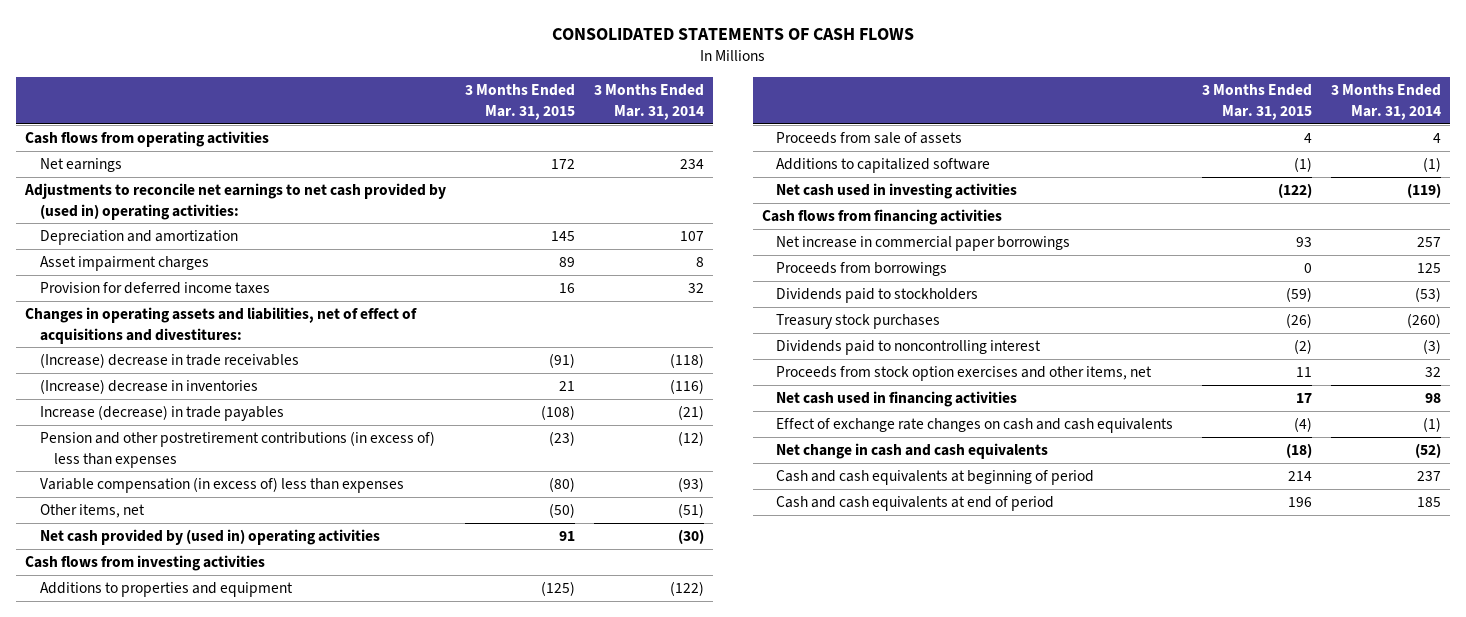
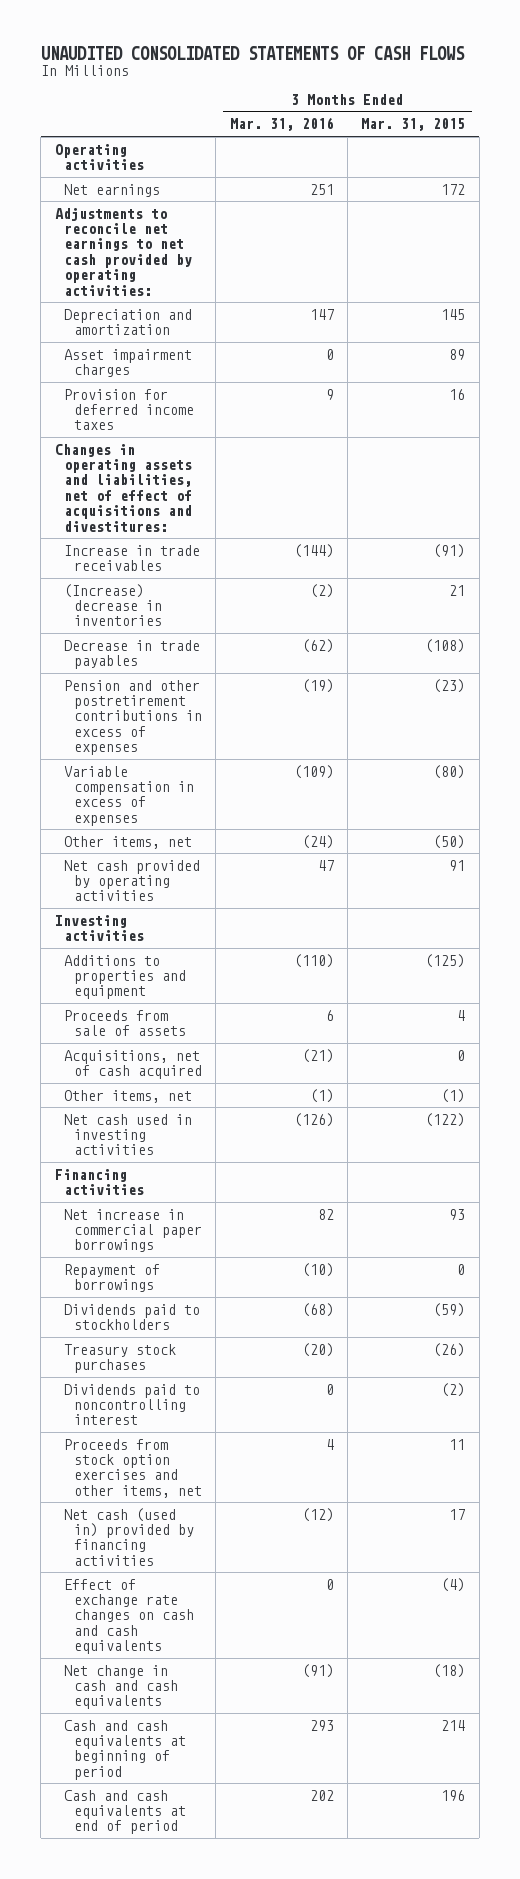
- CONSOLIDATED STATEMENTS OF CASH FLOWS
+ UNAUDITED CONSOLIDATED STATEMENTS OF CASH FLOWS
- | 3 Months Ended Mar. 31, 2015 | 3 Months Ended Mar. 31, 2014
+ | 3 Months Ended Mar. 31, 2016 | 3 Months Ended Mar. 31, 2015
- Cash flows from operating activities
+ Operating activities
- Adjustments to reconcile net earnings to net cash provided by (used in) operating activities:
+ Adjustments to reconcile net earnings to net cash provided by operating activities:
- (Increase) decrease in trade receivables | (91) | (118)
+ Increase in trade receivables | (144) | (91)
- Increase (decrease) in trade payables | (108) | (21)
- Pension and other postretirement contributions (in excess of) less than expenses | (23) | (12)
- Variable compensation (in excess of) less than expenses | (80) | (93)
+ Decrease in trade payables | (62) | (108)
+ Pension and other postretirement contributions in excess of expenses | (19) | (23)
+ Variable compensation in excess of expenses | (109) | (80)
- Net cash provided by (used in) operating activities | 91 | (30)
- Cash flows from investing activities
+ Net cash provided by operating activities | 47 | 91
+ Investing activities
- Additions to capitalized software | (1) | (1)
+ Acquisitions, net of cash acquired | (21) | 0
+ Other items, net | (1) | (1)
- Cash flows from financing activities
+ Financing activities
- Proceeds from borrowings | 0 | 125
+ Repayment of borrowings | (10) | 0
- Net cash used in financing activities | 17 | 98
+ Net cash (used in) provided by financing activities | (12) | 17

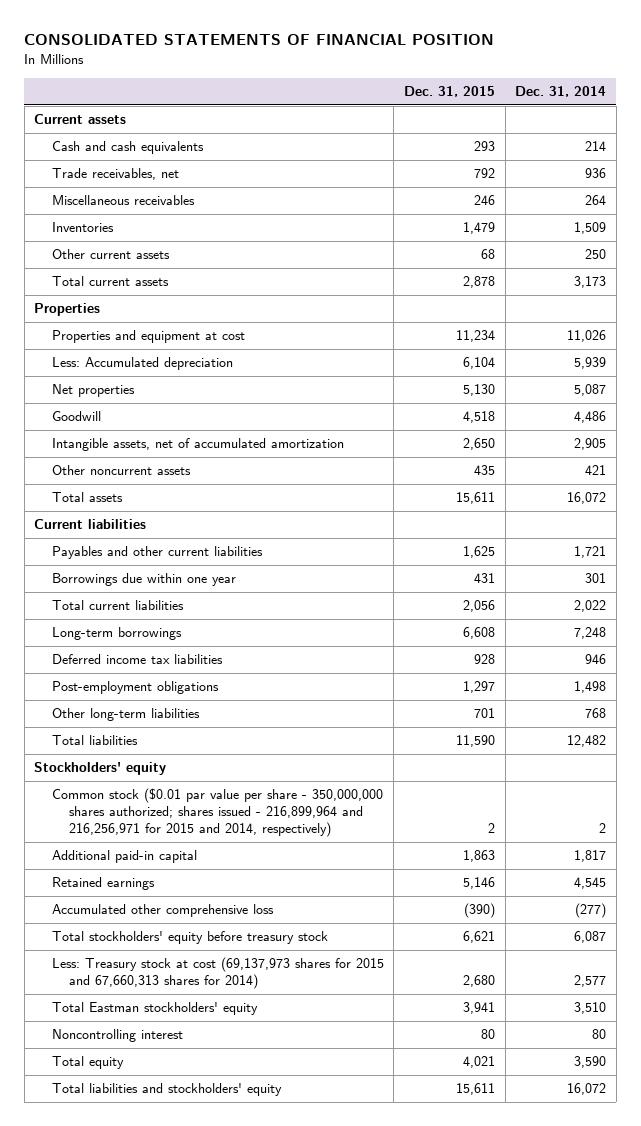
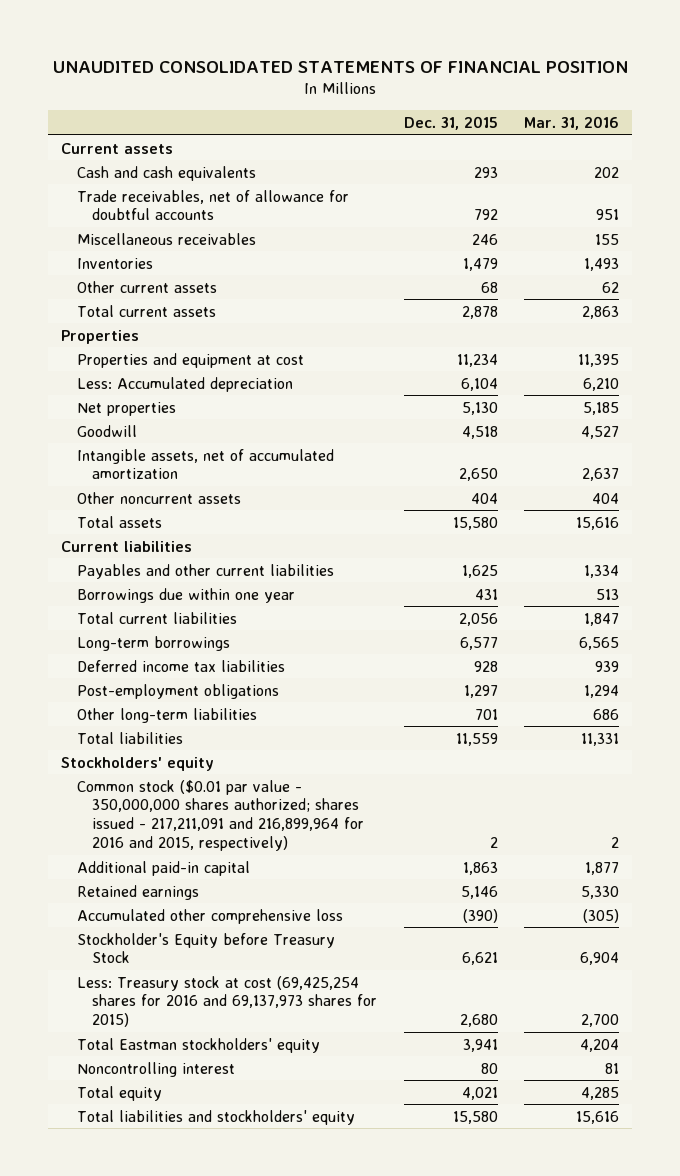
- CONSOLIDATED STATEMENTS OF FINANCIAL POSITION
+ UNAUDITED CONSOLIDATED STATEMENTS OF FINANCIAL POSITION
- | Dec. 31, 2015 | Dec. 31, 2014
+ | Dec. 31, 2015 | Mar. 31, 2016
- Trade receivables, net | 792 | 936
+ Trade receivables, net of allowance for doubtful accounts | 792 | 951
- Other noncurrent assets | 435 | 421
- Total assets | 15,611 | 16,072
+ Other noncurrent assets | 404 | 404
+ Total assets | 15,580 | 15,616
- Long-term borrowings | 6,608 | 7,248
+ Long-term borrowings | 6,577 | 6,565
- Total liabilities | 11,590 | 12,482
+ Total liabilities | 11,559 | 11,331
- Common stock ($0.01 par value per share - 350,000,000 shares authorized; shares issued - 216,899,964 and 216,256,971 for 2015 and 2014, respectively) | 2 | 2
+ Common stock ($0.01 par value - 350,000,000 shares authorized; shares issued - 217,211,091 and 216,899,964 for 2016 and 2015, respectively) | 2 | 2
- Total stockholders' equity before treasury stock | 6,621 | 6,087
- Less: Treasury stock at cost (69,137,973 shares for 2015 and 67,660,313 shares for 2014) | 2,680 | 2,577
+ Stockholder's Equity before Treasury Stock | 6,621 | 6,904
+ Less: Treasury stock at cost (69,425,254 shares for 2016 and 69,137,973 shares for 2015) | 2,680 | 2,700
- Total liabilities and stockholders' equity | 15,611 | 16,072
+ Total liabilities and stockholders' equity | 15,580 | 15,616

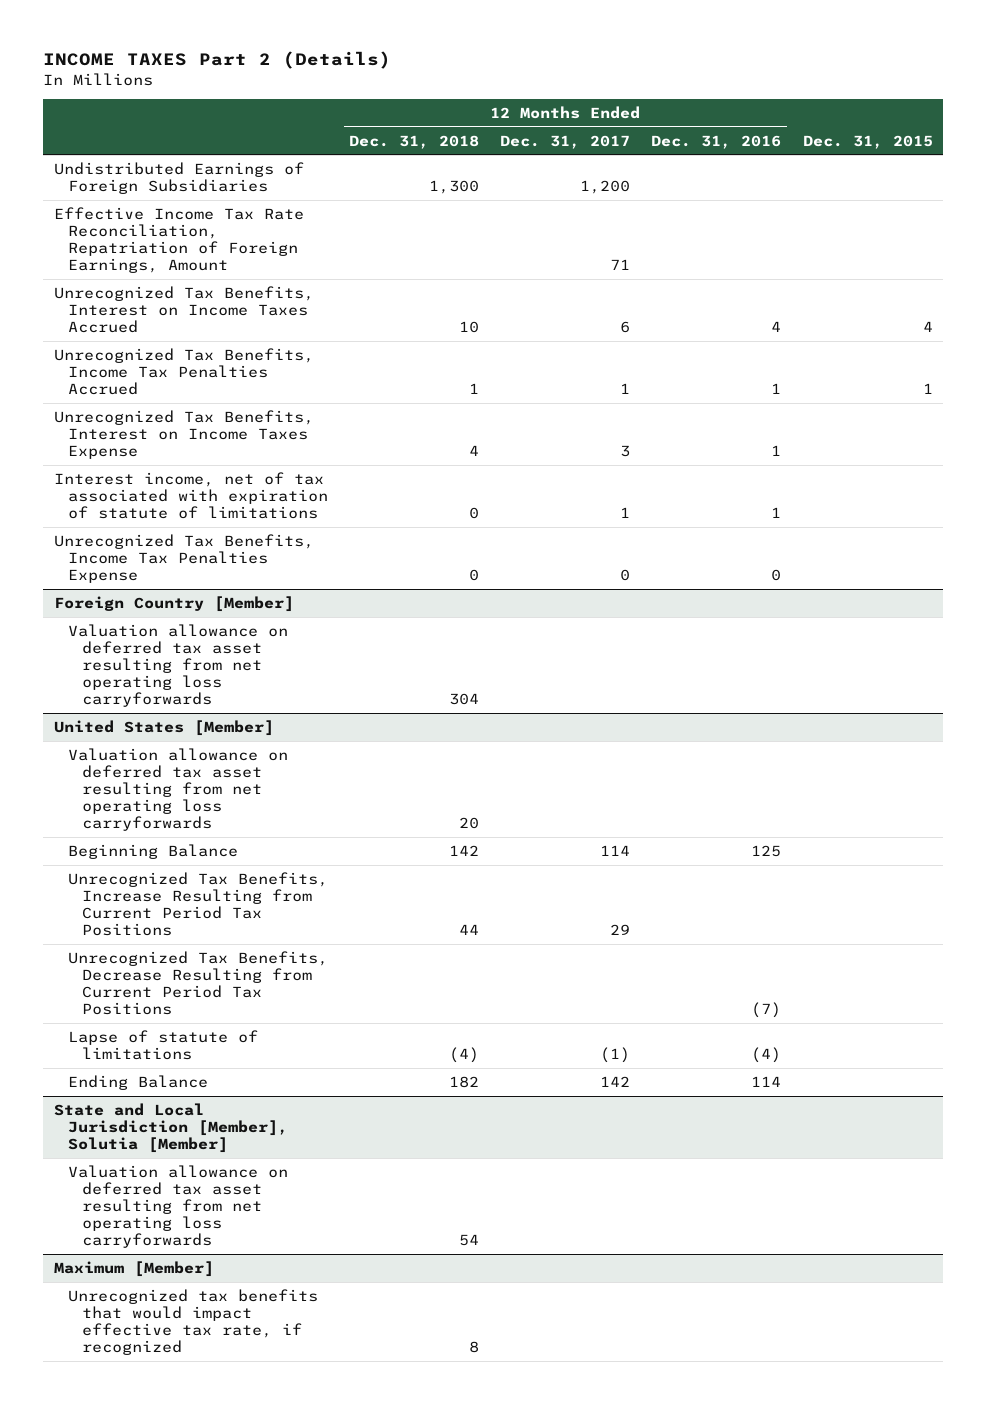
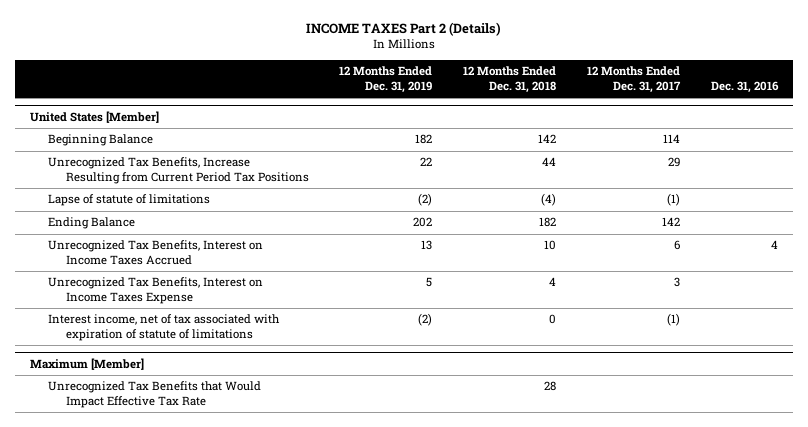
- | 12 Months Ended Dec. 31, 2018 | 12 Months Ended Dec. 31, 2017 | 12 Months Ended Dec. 31, 2016 | Dec. 31, 2015
+ | 12 Months Ended Dec. 31, 2019 | 12 Months Ended Dec. 31, 2018 | 12 Months Ended Dec. 31, 2017 | Dec. 31, 2016
- Undistributed Earnings of Foreign Subsidiaries | 1,300 | 1,200 | |
- Effective Income Tax Rate Reconciliation, Repatriation of Foreign Earnings, Amount | | 71 | |
- Unrecognized Tax Benefits, Interest on Income Taxes Accrued | 10 | 6 | 4 | 4
- Unrecognized Tax Benefits, Income Tax Penalties Accrued | 1 | 1 | 1 | 1
- Unrecognized Tax Benefits, Interest on Income Taxes Expense | 4 | 3 | 1 |
- Interest income, net of tax associated with expiration of statute of limitations | 0 | 1 | 1 |
- Unrecognized Tax Benefits, Income Tax Penalties Expense | 0 | 0 | 0 |
- Foreign Country [Member]
- Valuation allowance on deferred tax asset resulting from net operating loss carryforwards | 304 | | |
@ United States [Member]
- Valuation allowance on deferred tax asset resulting from net operating loss carryforwards | 20 | | |
- Unrecognized Tax Benefits, Decrease Resulting from Current Period Tax Positions | | | (7) |
- State and Local Jurisdiction [Member], Solutia [Member]
- Valuation allowance on deferred tax asset resulting from net operating loss carryforwards | 54 | | |
@ United States [Member]
+ Unrecognized Tax Benefits, Interest on Income Taxes Accrued | 13 | 10 | 6 | 4
+ Unrecognized Tax Benefits, Interest on Income Taxes Expense | 5 | 4 | 3 |
+ Interest income, net of tax associated with expiration of statute of limitations | (2) | 0 | (1) |
@ Maximum [Member]
- Unrecognized tax benefits that would impact effective tax rate, if recognized | 8 | | |
+ Unrecognized Tax Benefits that Would Impact Effective Tax Rate | | 28 | |

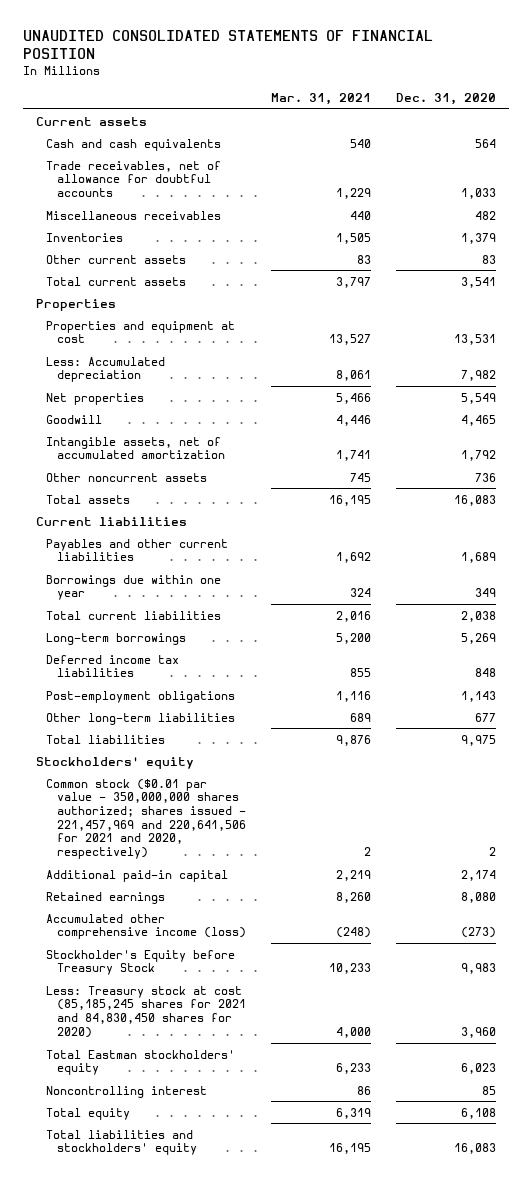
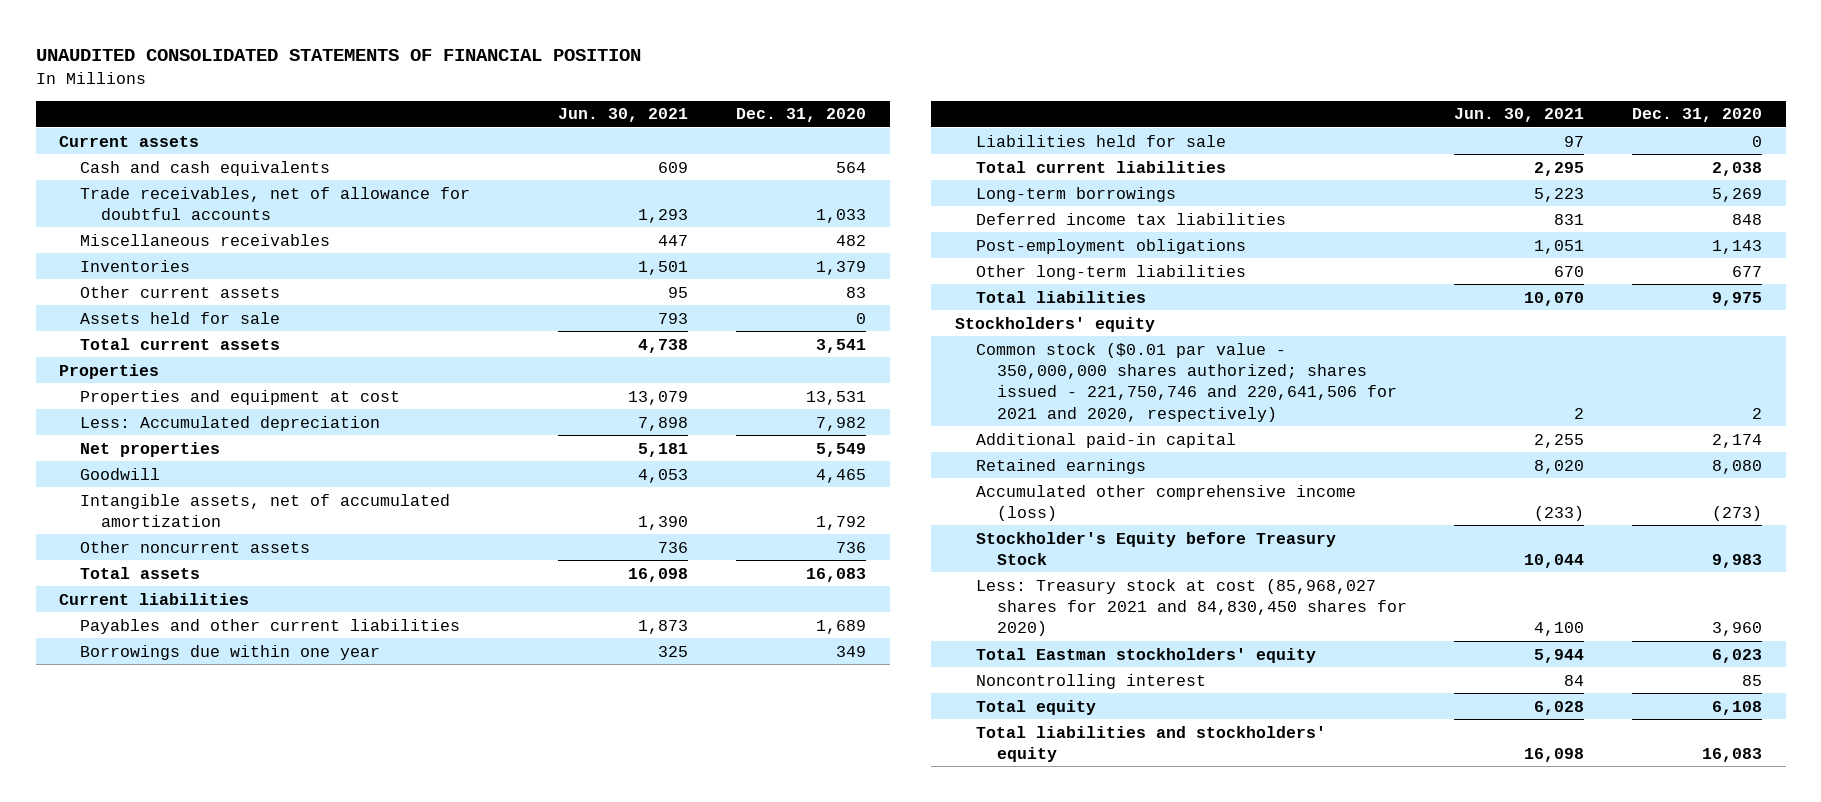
- | Mar. 31, 2021 | Dec. 31, 2020
+ | Jun. 30, 2021 | Dec. 31, 2020
+ Assets held for sale | 793 | 0
+ Liabilities held for sale | 97 | 0
- Common stock ($0.01 par value - 350,000,000 shares authorized; shares issued - 221,457,969 and 220,641,506 for 2021 and 2020, respectively) | 2 | 2
+ Common stock ($0.01 par value - 350,000,000 shares authorized; shares issued - 221,750,746 and 220,641,506 for 2021 and 2020, respectively) | 2 | 2
- Less: Treasury stock at cost (85,185,245 shares for 2021 and 84,830,450 shares for 2020) | 4,000 | 3,960
+ Less: Treasury stock at cost (85,968,027 shares for 2021 and 84,830,450 shares for 2020) | 4,100 | 3,960

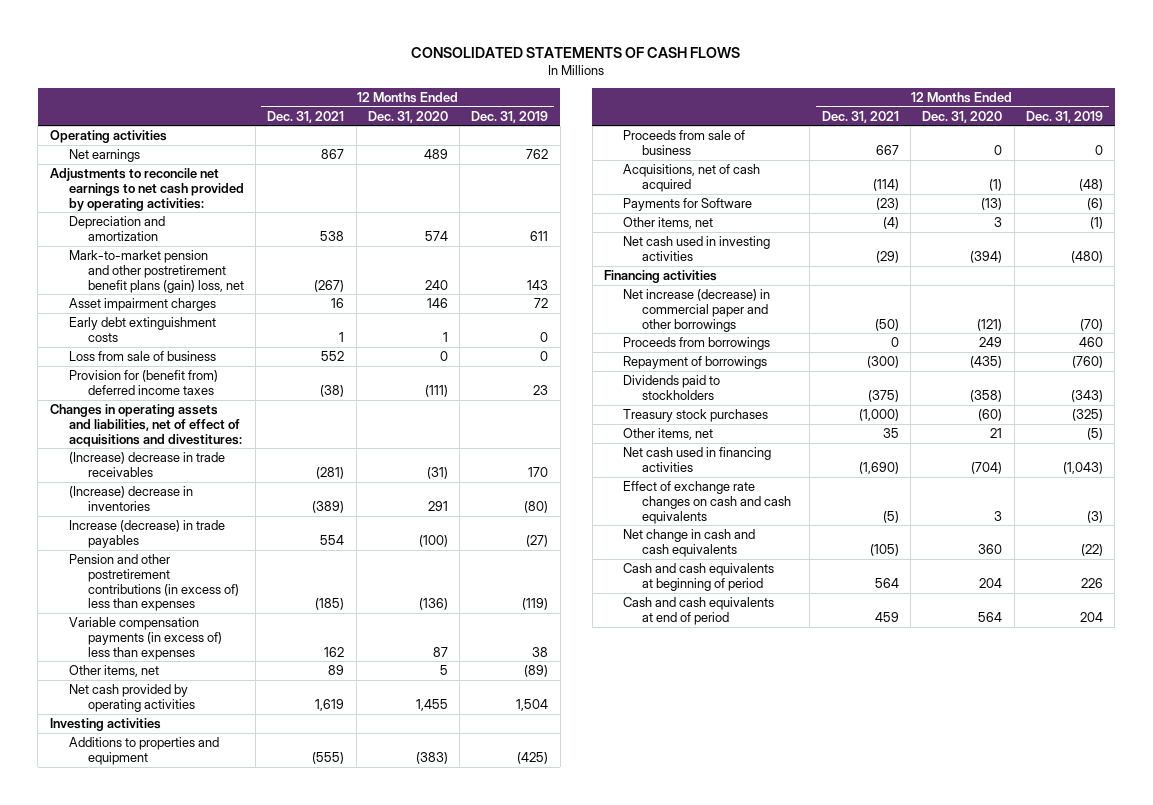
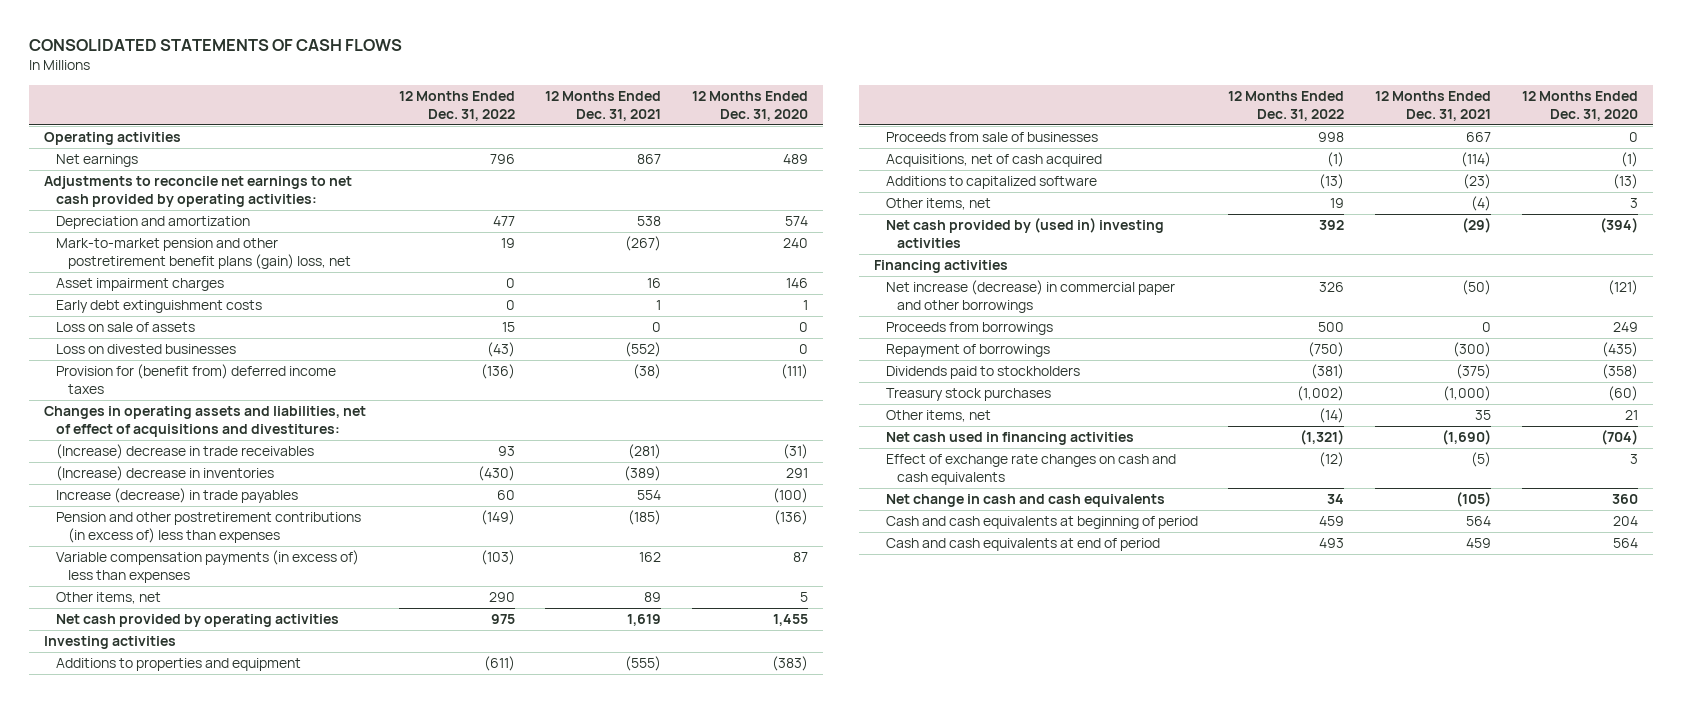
- | 12 Months Ended Dec. 31, 2021 | 12 Months Ended Dec. 31, 2020 | 12 Months Ended Dec. 31, 2019
+ | 12 Months Ended Dec. 31, 2022 | 12 Months Ended Dec. 31, 2021 | 12 Months Ended Dec. 31, 2020
- Loss from sale of business | 552 | 0 | 0
+ Loss on sale of assets | 15 | 0 | 0
+ Loss on divested businesses | (43) | (552) | 0
- Proceeds from sale of business | 667 | 0 | 0
+ Proceeds from sale of businesses | 998 | 667 | 0
- Payments for Software | (23) | (13) | (6)
+ Additions to capitalized software | (13) | (23) | (13)
- Net cash used in investing activities | (29) | (394) | (480)
+ Net cash provided by (used in) investing activities | 392 | (29) | (394)

